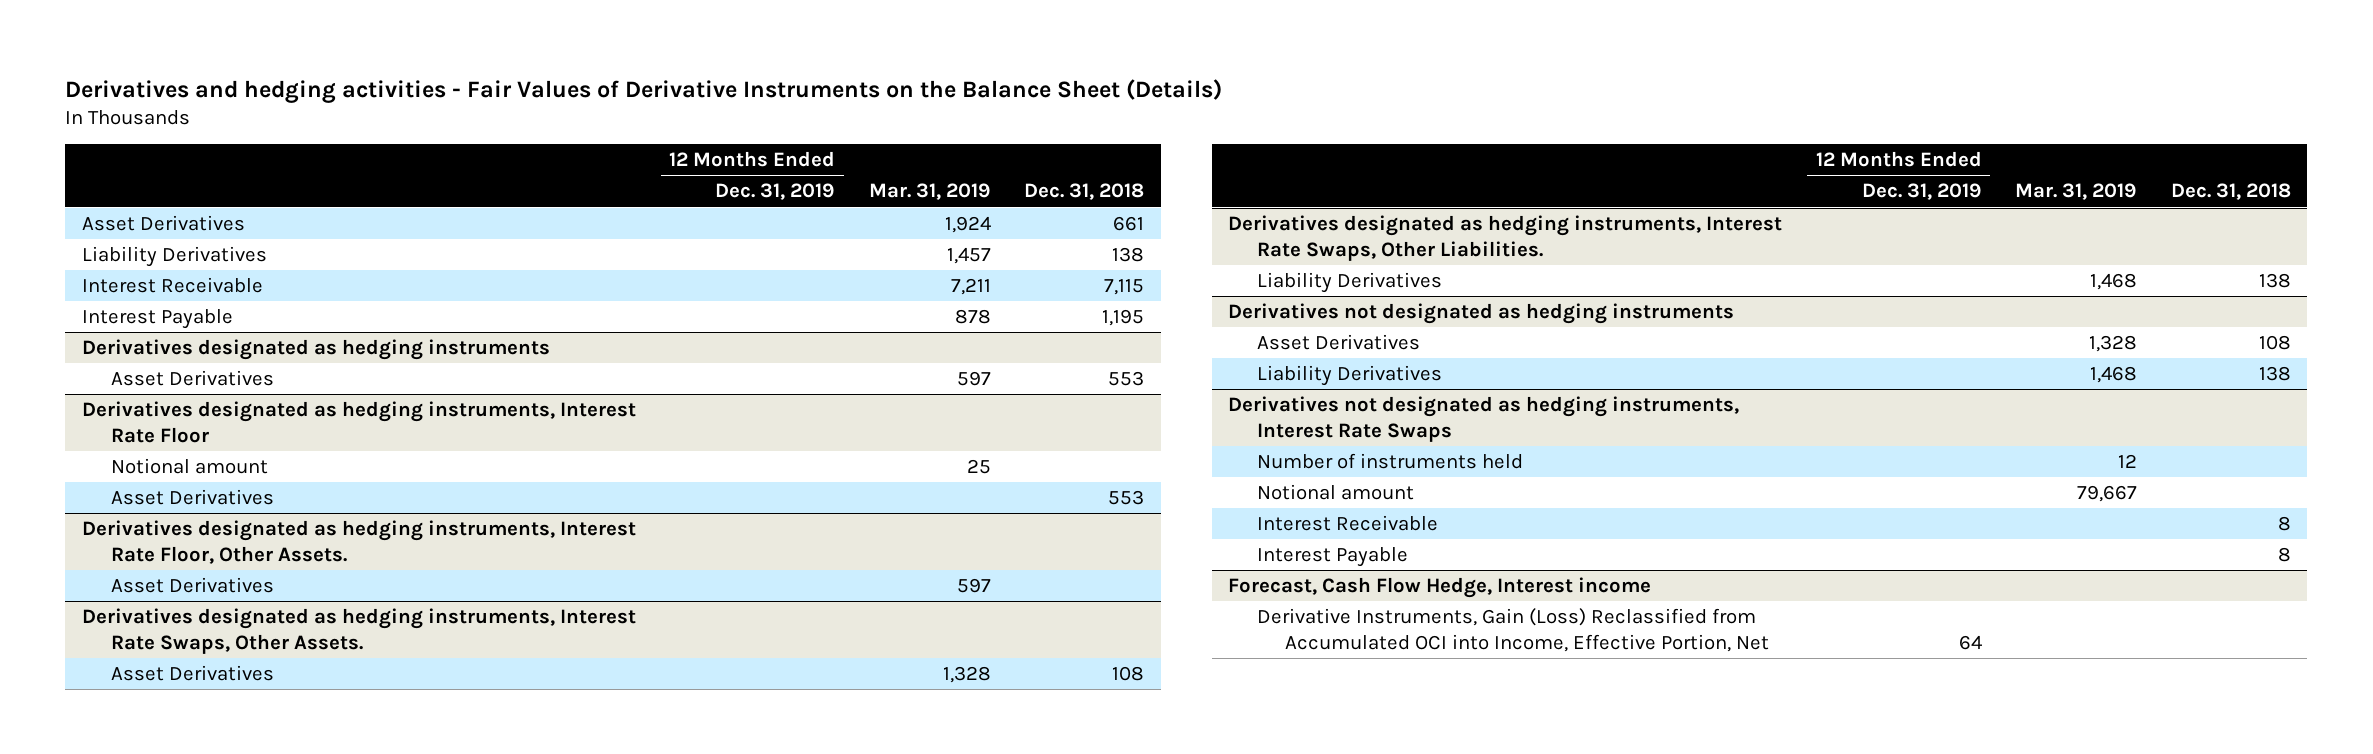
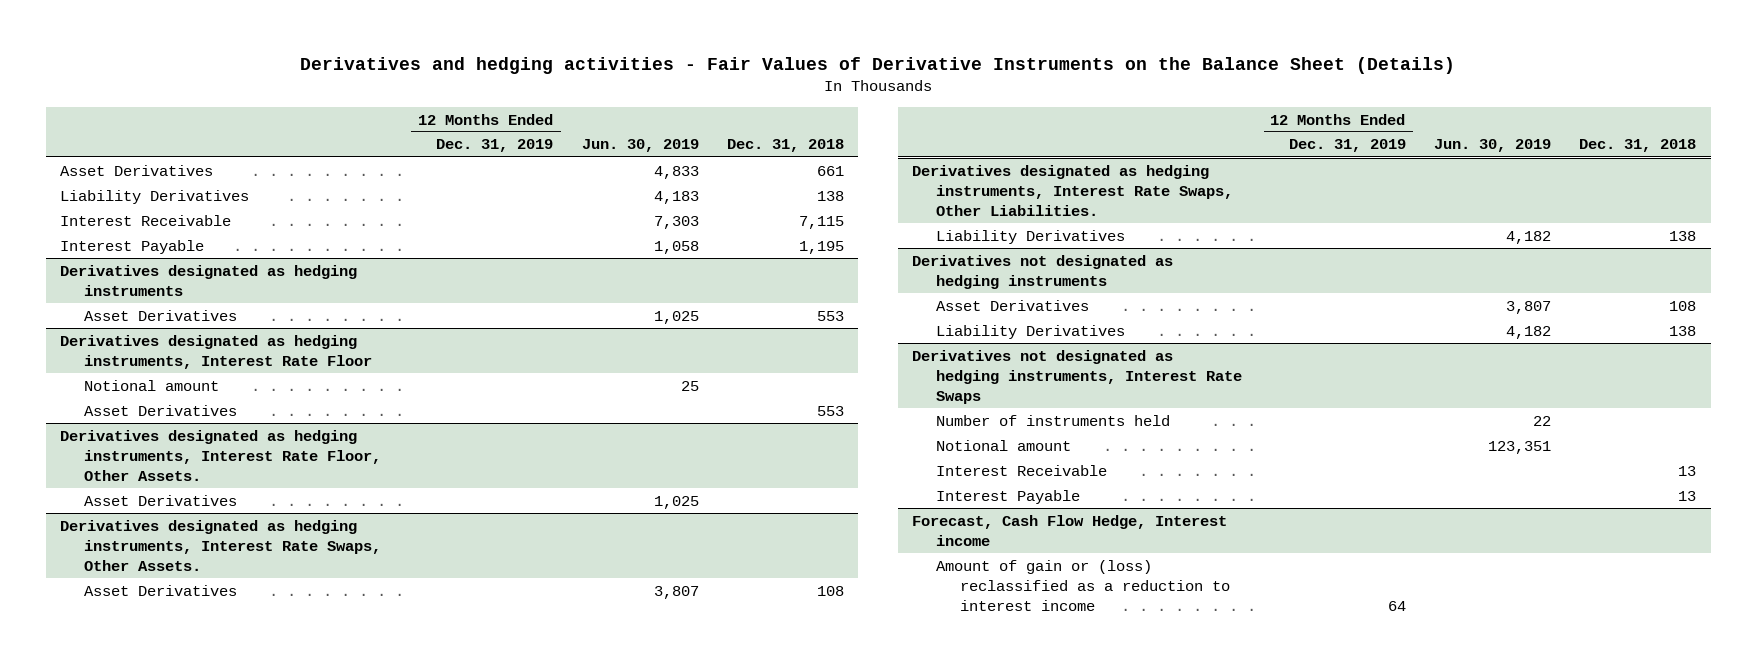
- | 12 Months Ended Dec. 31, 2019 | Mar. 31, 2019 | Dec. 31, 2018
+ | 12 Months Ended Dec. 31, 2019 | Jun. 30, 2019 | Dec. 31, 2018
@ Derivatives not designated as hedging instruments, Interest Rate Swaps
- Interest Receivable | | | 8
- Interest Payable | | | 8
+ Interest Receivable | | | 13
+ Interest Payable | | | 13
@ Forecast, Cash Flow Hedge, Interest income
- Derivative Instruments, Gain (Loss) Reclassified from Accumulated OCI into Income, Effective Portion, Net | 64 | |
+ Amount of gain or (loss) reclassified as a reduction to interest income | 64 | |

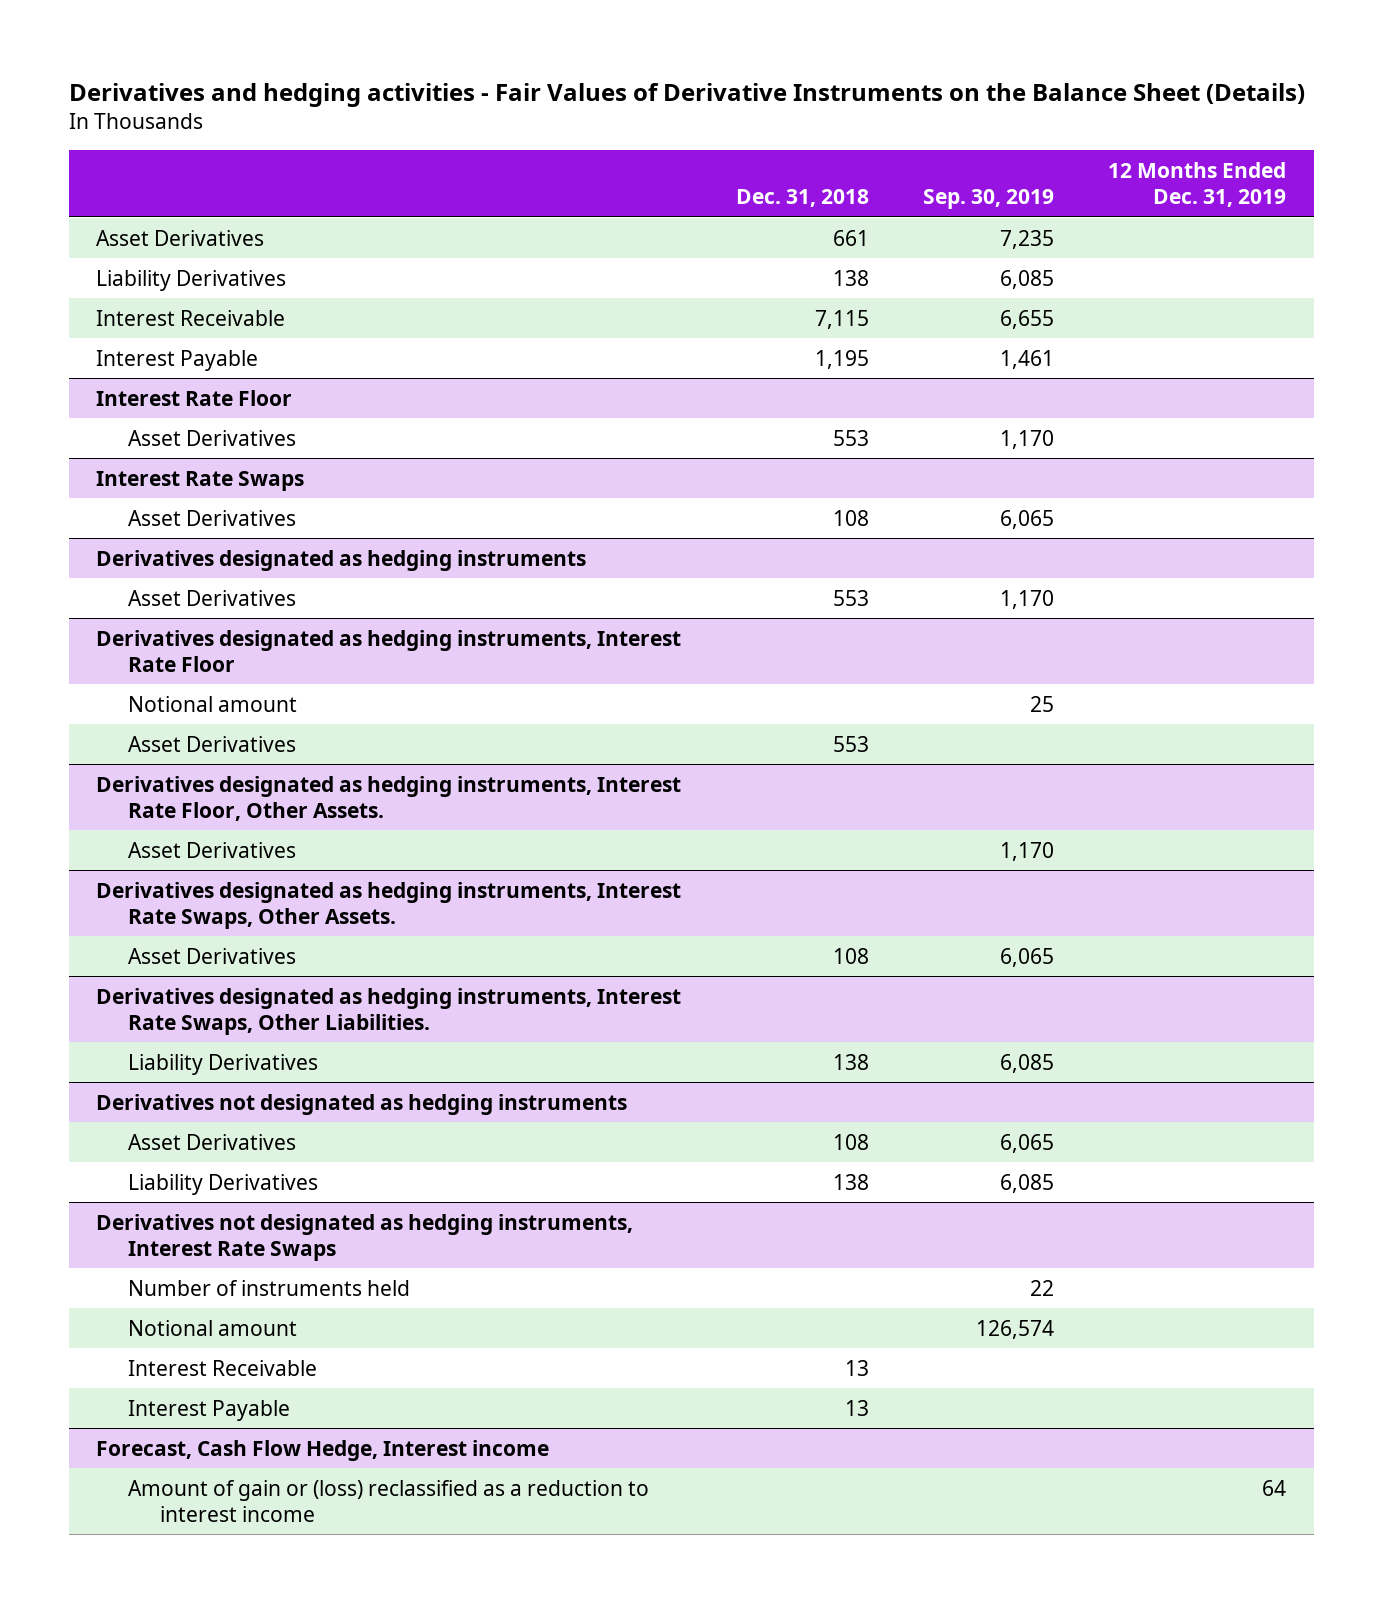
- | 12 Months Ended Dec. 31, 2019 | Jun. 30, 2019 | Dec. 31, 2018
+ | Dec. 31, 2018 | Sep. 30, 2019 | 12 Months Ended Dec. 31, 2019
+ Interest Rate Floor
+ Asset Derivatives | 553 | 1,170 |
+ Interest Rate Swaps
+ Asset Derivatives | 108 | 6,065 |

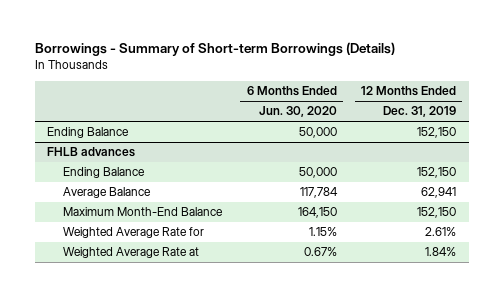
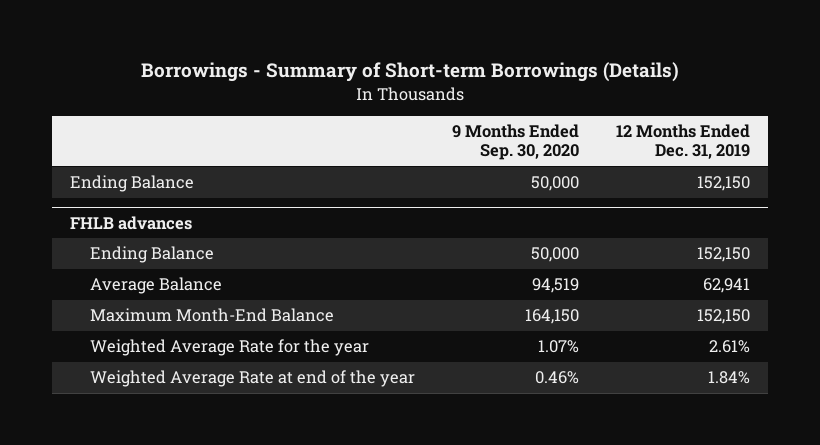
- | 6 Months Ended Jun. 30, 2020 | 12 Months Ended Dec. 31, 2019
+ | 9 Months Ended Sep. 30, 2020 | 12 Months Ended Dec. 31, 2019
@ FHLB advances
- Weighted Average Rate for | 1.15% | 2.61%
- Weighted Average Rate at | 0.67% | 1.84%
+ Weighted Average Rate for the year | 1.07% | 2.61%
+ Weighted Average Rate at end of the year | 0.46% | 1.84%

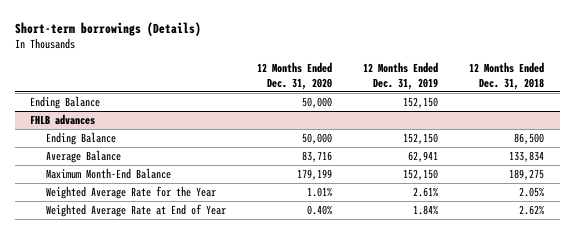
- Borrowings - Summary of Short-term Borrowings (Details)
+ Short-term borrowings (Details)
- | 9 Months Ended Sep. 30, 2020 | 12 Months Ended Dec. 31, 2019
+ | 12 Months Ended Dec. 31, 2020 | 12 Months Ended Dec. 31, 2019 | 12 Months Ended Dec. 31, 2018
@ FHLB advances
- Weighted Average Rate for the year | 1.07% | 2.61%
- Weighted Average Rate at end of the year | 0.46% | 1.84%
+ Weighted Average Rate for the Year | 1.01% | 2.61% | 2.05%
+ Weighted Average Rate at End of Year | 0.40% | 1.84% | 2.62%

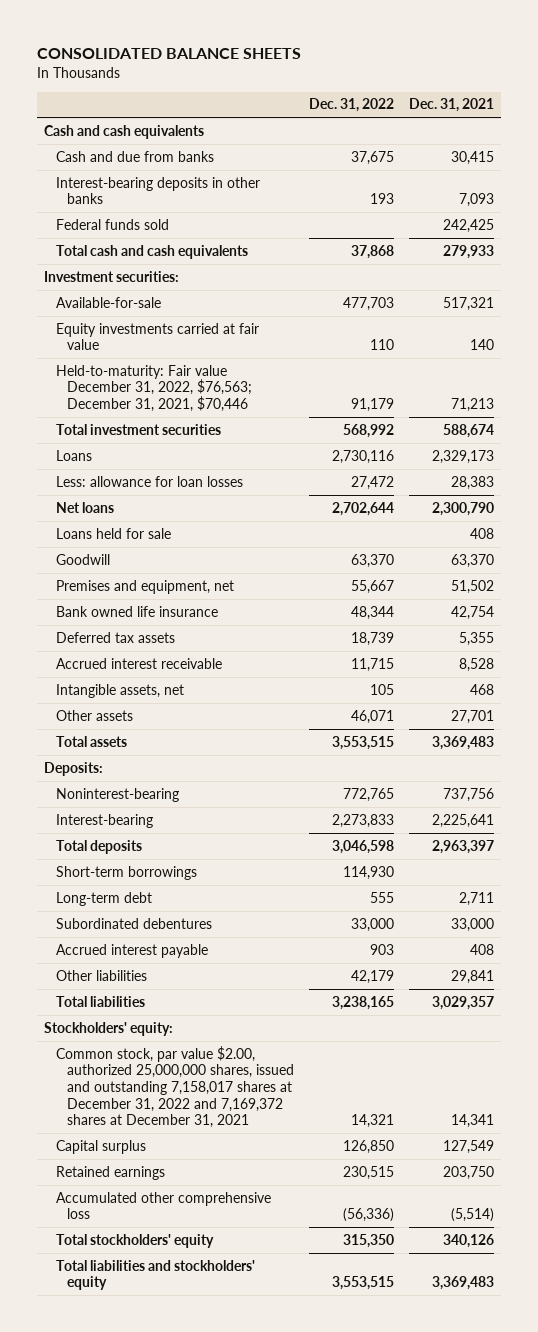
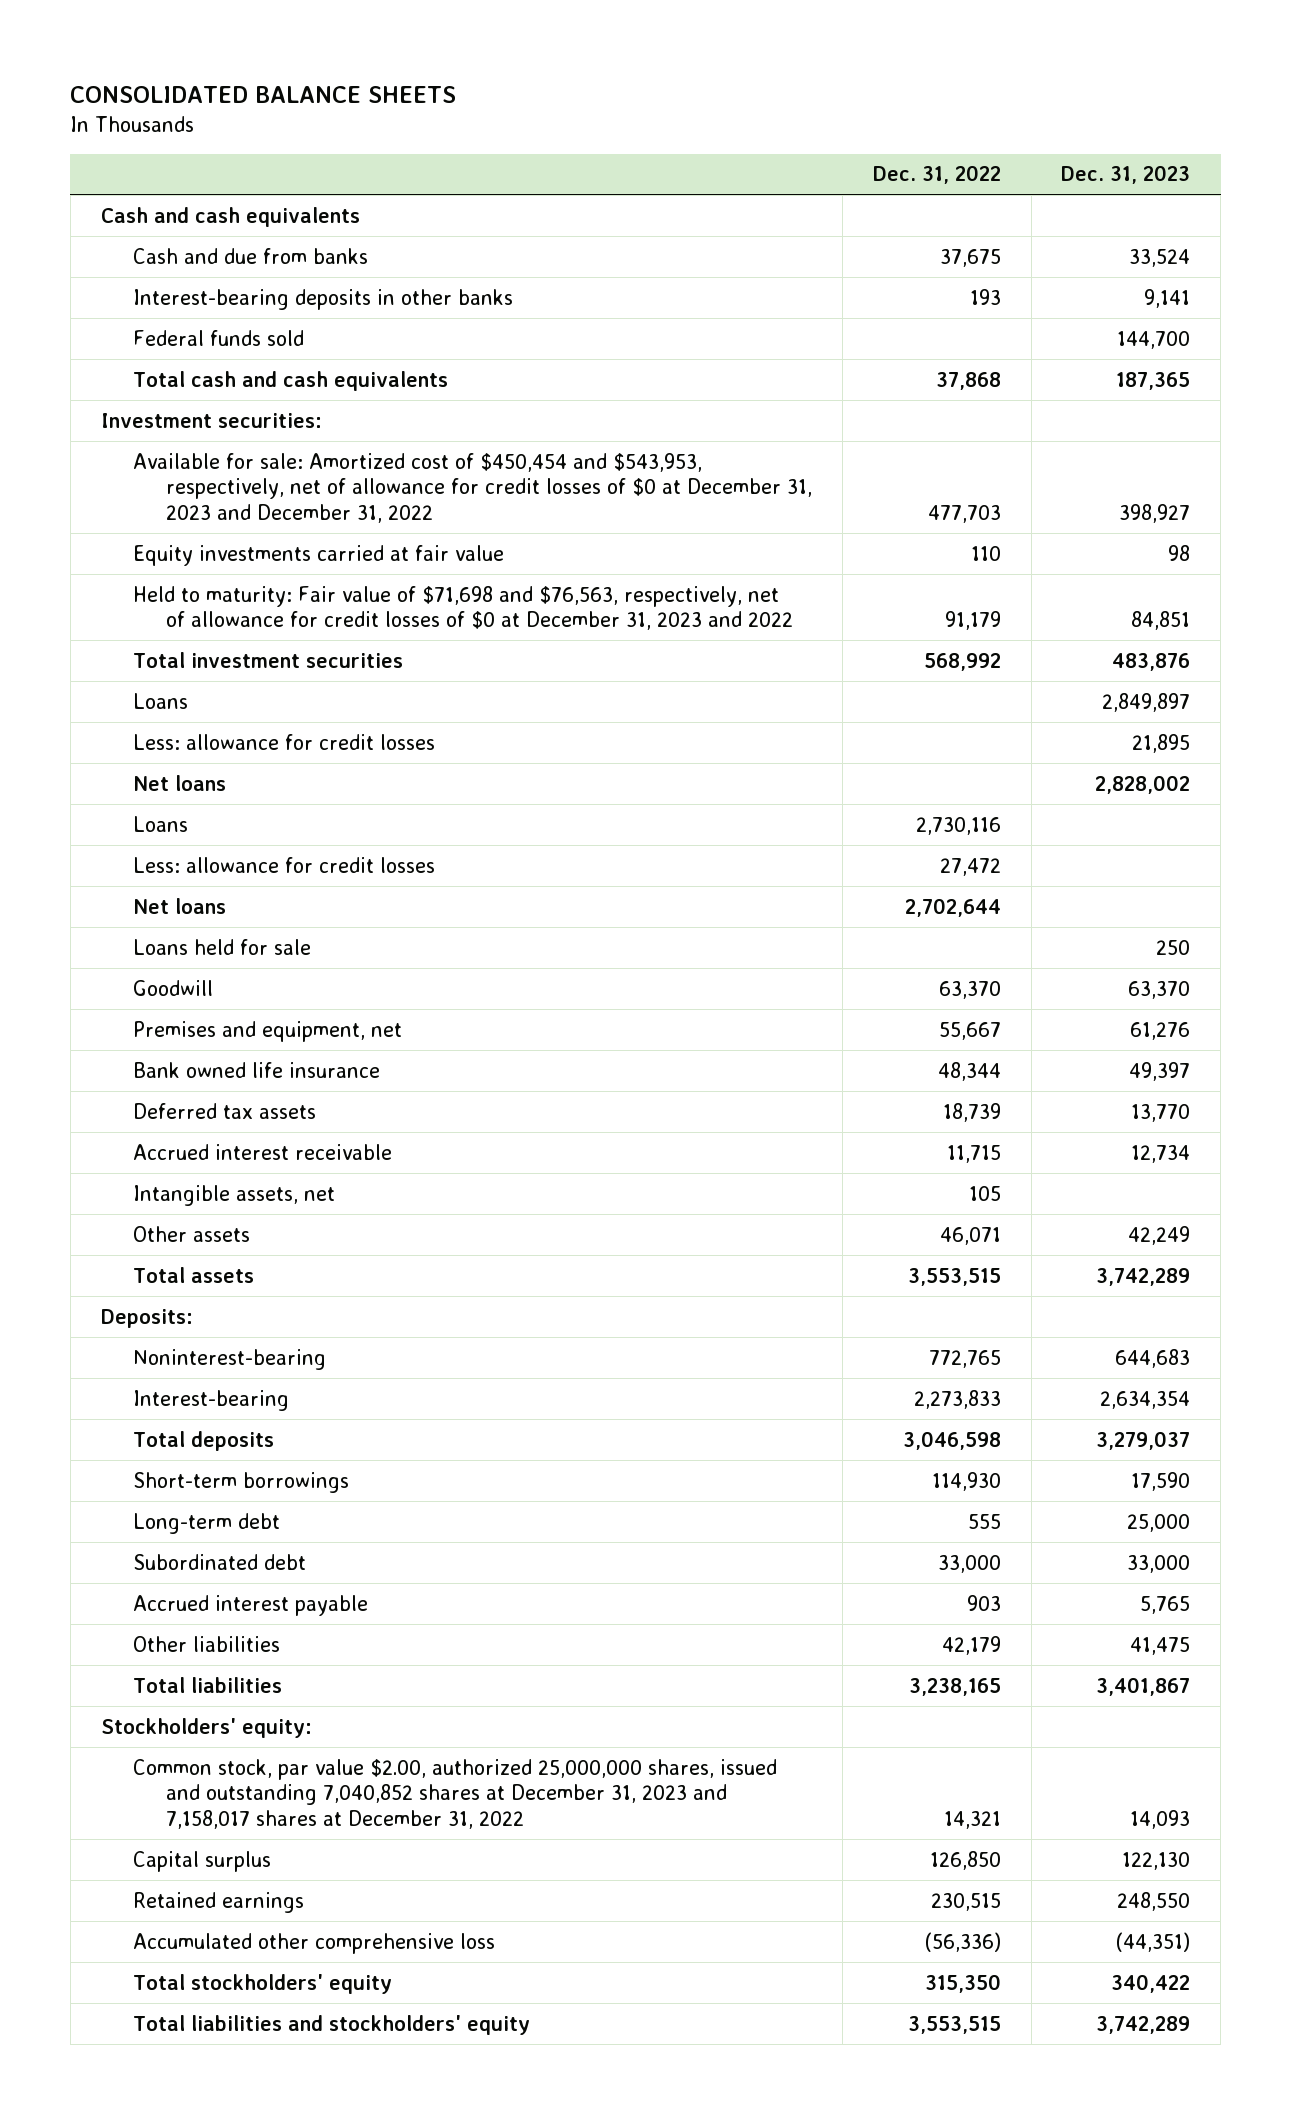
- | Dec. 31, 2022 | Dec. 31, 2021
+ | Dec. 31, 2022 | Dec. 31, 2023
- Available-for-sale | 477,703 | 517,321
+ Available for sale: Amortized cost of $450,454 and $543,953, respectively, net of allowance for credit losses of $0 at December 31, 2023 and December 31, 2022 | 477,703 | 398,927
- Held-to-maturity: Fair value December 31, 2022, $76,563; December 31, 2021, $70,446 | 91,179 | 71,213
+ Held to maturity: Fair value of $71,698 and $76,563, respectively, net of allowance for credit losses of $0 at December 31, 2023 and 2022 | 91,179 | 84,851
+ Loans | | 2,849,897
+ Less: allowance for credit losses | | 21,895
+ Net loans | | 2,828,002
- Less: allowance for loan losses | 27,472 | 28,383
+ Less: allowance for credit losses | 27,472 |
- Subordinated debentures | 33,000 | 33,000
+ Subordinated debt | 33,000 | 33,000
- Common stock, par value $2.00, authorized 25,000,000 shares, issued and outstanding 7,158,017 shares at December 31, 2022 and 7,169,372 shares at December 31, 2021 | 14,321 | 14,341
+ Common stock, par value $2.00, authorized 25,000,000 shares, issued and outstanding 7,040,852 shares at December 31, 2023 and 7,158,017 shares at December 31, 2022 | 14,321 | 14,093

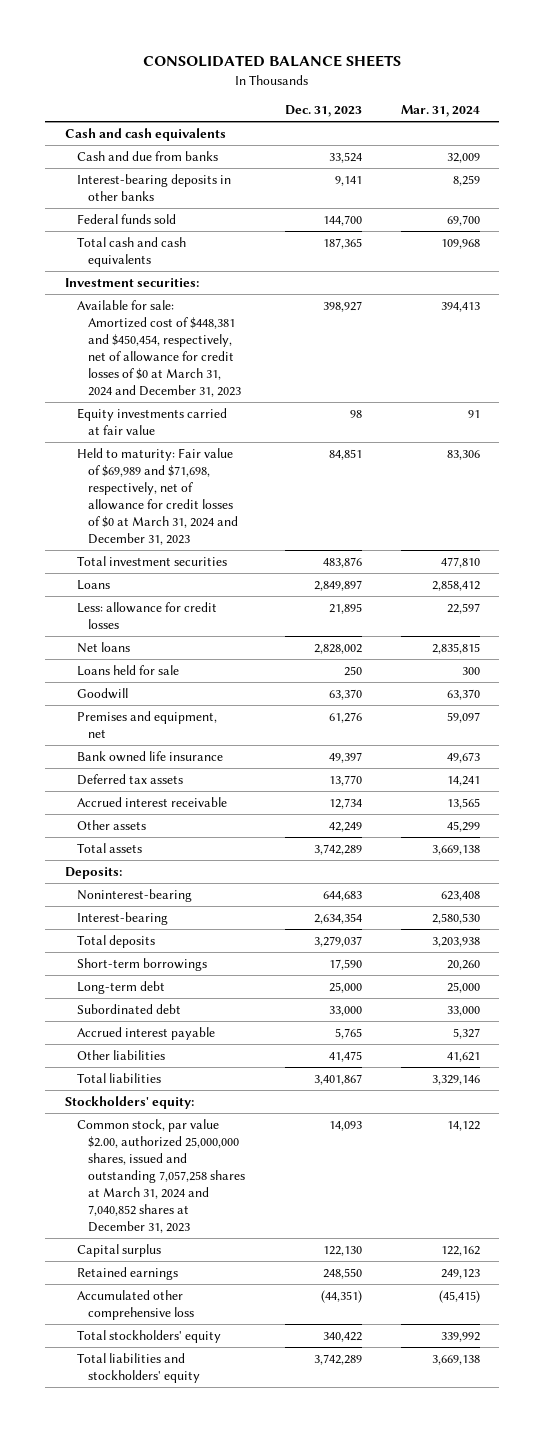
- | Dec. 31, 2022 | Dec. 31, 2023
+ | Dec. 31, 2023 | Mar. 31, 2024
- Available for sale: Amortized cost of $450,454 and $543,953, respectively, net of allowance for credit losses of $0 at December 31, 2023 and December 31, 2022 | 477,703 | 398,927
+ Available for sale: Amortized cost of $448,381 and $450,454, respectively, net of allowance for credit losses of $0 at March 31, 2024 and December 31, 2023 | 398,927 | 394,413
- Held to maturity: Fair value of $71,698 and $76,563, respectively, net of allowance for credit losses of $0 at December 31, 2023 and 2022 | 91,179 | 84,851
+ Held to maturity: Fair value of $69,989 and $71,698, respectively, net of allowance for credit losses of $0 at March 31, 2024 and December 31, 2023 | 84,851 | 83,306
- Loans | 2,730,116 |
- Less: allowance for credit losses | 27,472 |
- Net loans | 2,702,644 |
- Intangible assets, net | 105 |
- Common stock, par value $2.00, authorized 25,000,000 shares, issued and outstanding 7,040,852 shares at December 31, 2023 and 7,158,017 shares at December 31, 2022 | 14,321 | 14,093
+ Common stock, par value $2.00, authorized 25,000,000 shares, issued and outstanding 7,057,258 shares at March 31, 2024 and 7,040,852 shares at December 31, 2023 | 14,093 | 14,122

